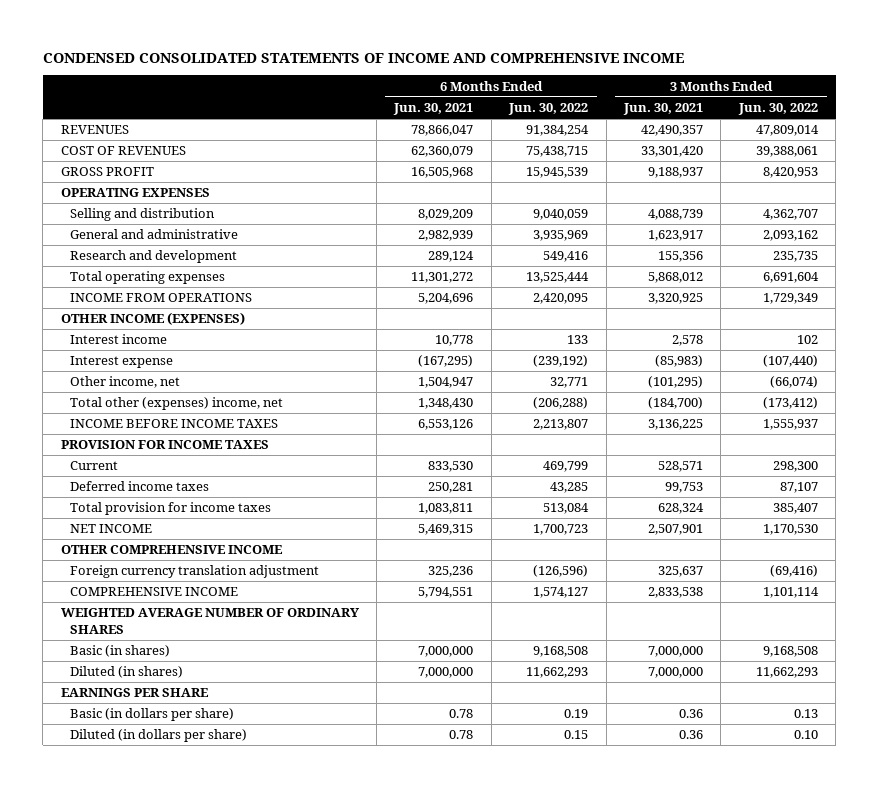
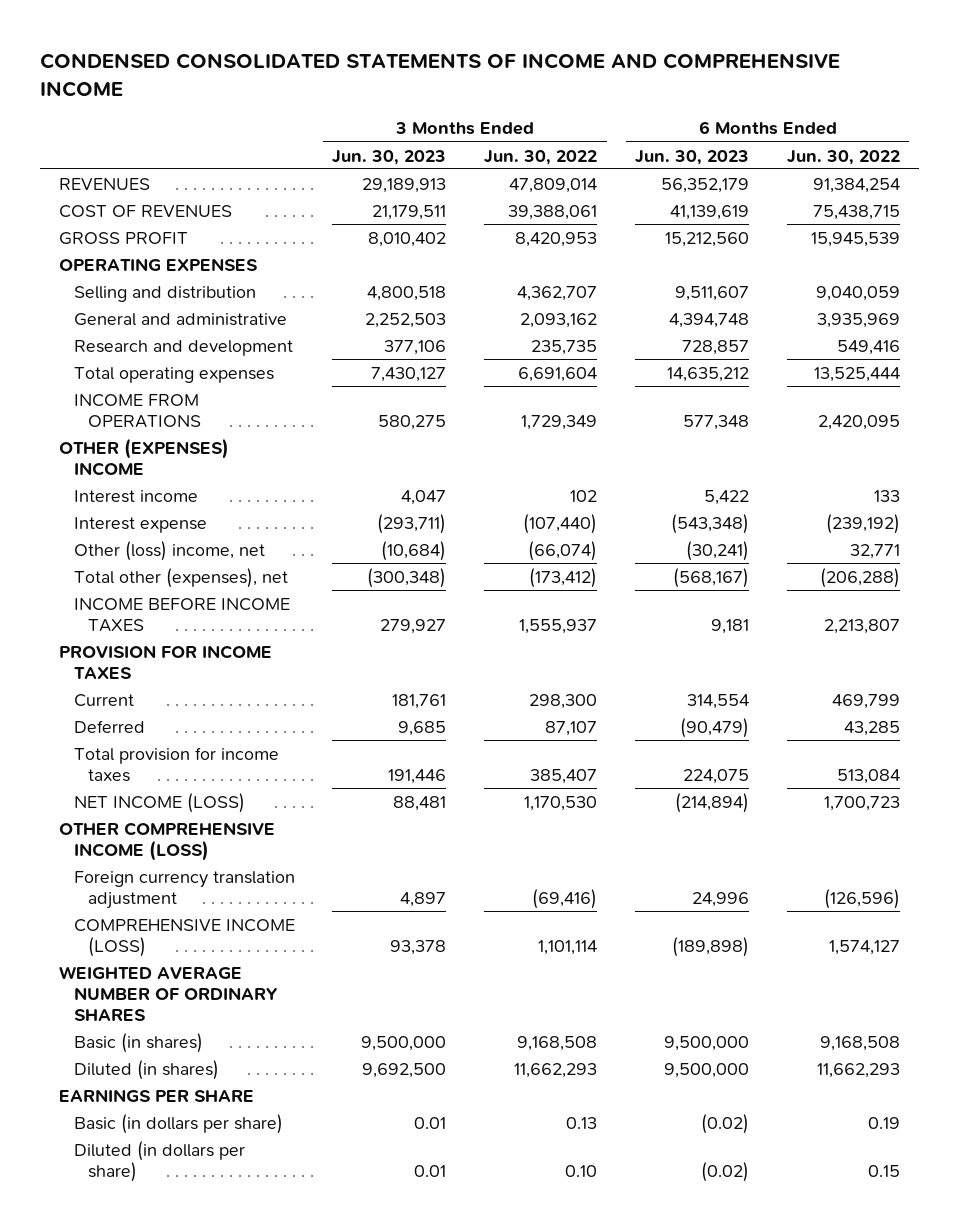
- | 6 Months Ended Jun. 30, 2021 | 6 Months Ended Jun. 30, 2022 | 3 Months Ended Jun. 30, 2021 | 3 Months Ended Jun. 30, 2022
+ | 3 Months Ended Jun. 30, 2023 | 3 Months Ended Jun. 30, 2022 | 6 Months Ended Jun. 30, 2023 | 6 Months Ended Jun. 30, 2022
- OTHER INCOME (EXPENSES)
+ OTHER (EXPENSES) INCOME
- Other income, net | 1,504,947 | 32,771 | (101,295) | (66,074)
- Total other (expenses) income, net | 1,348,430 | (206,288) | (184,700) | (173,412)
+ Other (loss) income, net | (10,684) | (66,074) | (30,241) | 32,771
+ Total other (expenses), net | (300,348) | (173,412) | (568,167) | (206,288)
- Deferred income taxes | 250,281 | 43,285 | 99,753 | 87,107
+ Deferred | 9,685 | 87,107 | (90,479) | 43,285
- NET INCOME | 5,469,315 | 1,700,723 | 2,507,901 | 1,170,530
- OTHER COMPREHENSIVE INCOME
+ NET INCOME (LOSS) | 88,481 | 1,170,530 | (214,894) | 1,700,723
+ OTHER COMPREHENSIVE INCOME (LOSS)
- COMPREHENSIVE INCOME | 5,794,551 | 1,574,127 | 2,833,538 | 1,101,114
+ COMPREHENSIVE INCOME (LOSS) | 93,378 | 1,101,114 | (189,898) | 1,574,127

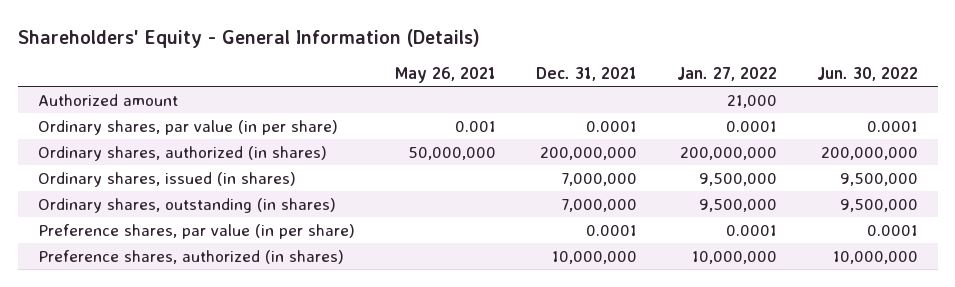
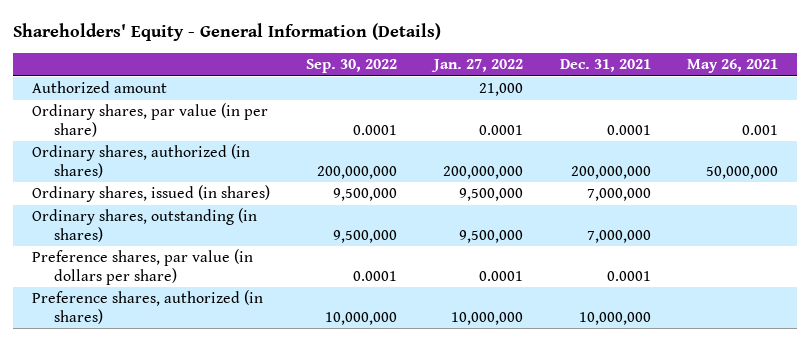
- | May 26, 2021 | Dec. 31, 2021 | Jan. 27, 2022 | Jun. 30, 2022
+ | Sep. 30, 2022 | Jan. 27, 2022 | Dec. 31, 2021 | May 26, 2021
- Preference shares, par value (in per share) | | 0.0001 | 0.0001 | 0.0001
+ Preference shares, par value (in dollars per share) | 0.0001 | 0.0001 | 0.0001 |

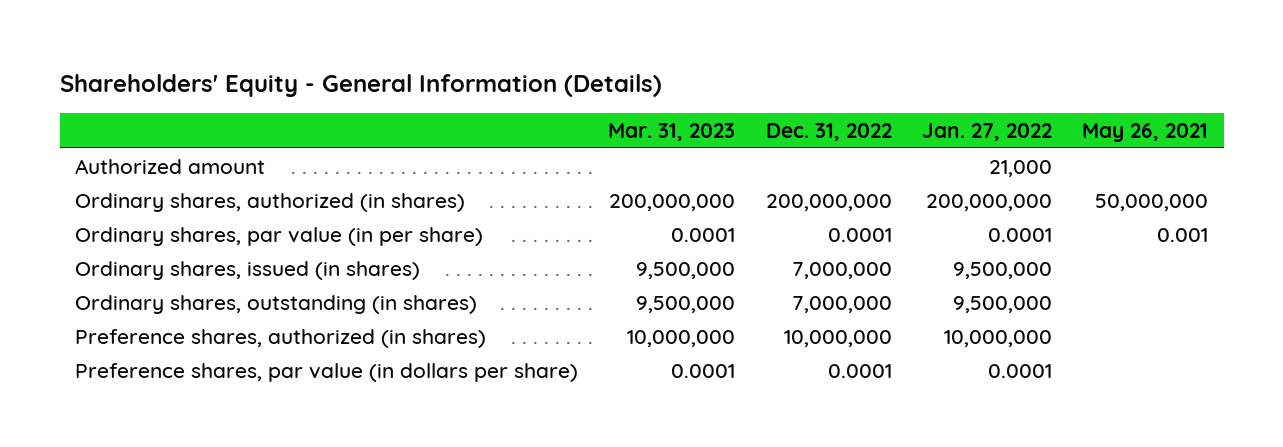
- | Sep. 30, 2022 | Jan. 27, 2022 | Dec. 31, 2021 | May 26, 2021
+ | Mar. 31, 2023 | Dec. 31, 2022 | Jan. 27, 2022 | May 26, 2021
moved down: Ordinary shares, par value (in per share) | 0.0001 | 0.0001 | 0.0001 | 0.001
moved down: Preference shares, par value (in dollars per share) | 0.0001 | 0.0001 | 0.0001 |

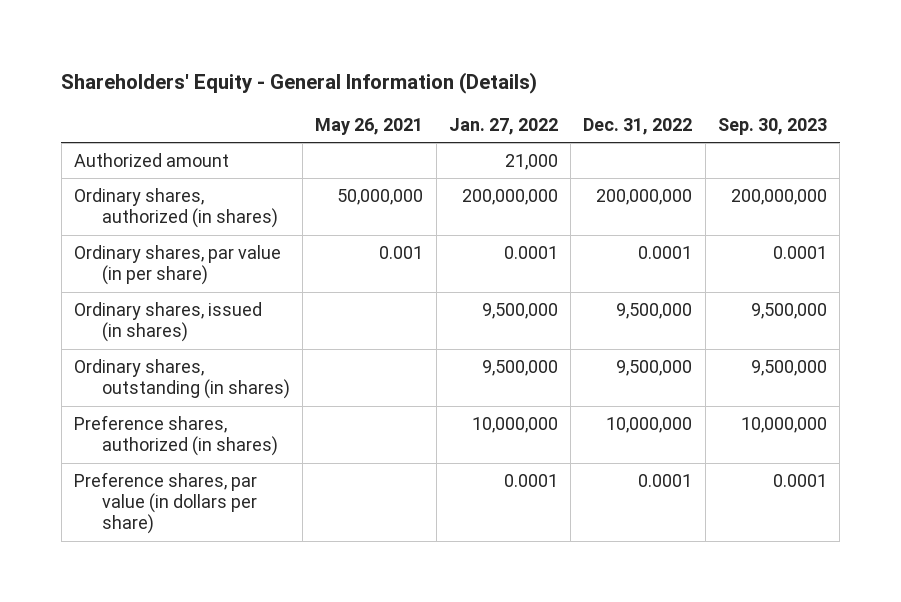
- | Mar. 31, 2023 | Dec. 31, 2022 | Jan. 27, 2022 | May 26, 2021
+ | May 26, 2021 | Jan. 27, 2022 | Dec. 31, 2022 | Sep. 30, 2023
- Ordinary shares, issued (in shares) | 9,500,000 | 7,000,000 | 9,500,000 |
- Ordinary shares, outstanding (in shares) | 9,500,000 | 7,000,000 | 9,500,000 |
+ Ordinary shares, issued (in shares) | | 9,500,000 | 9,500,000 | 9,500,000
+ Ordinary shares, outstanding (in shares) | | 9,500,000 | 9,500,000 | 9,500,000

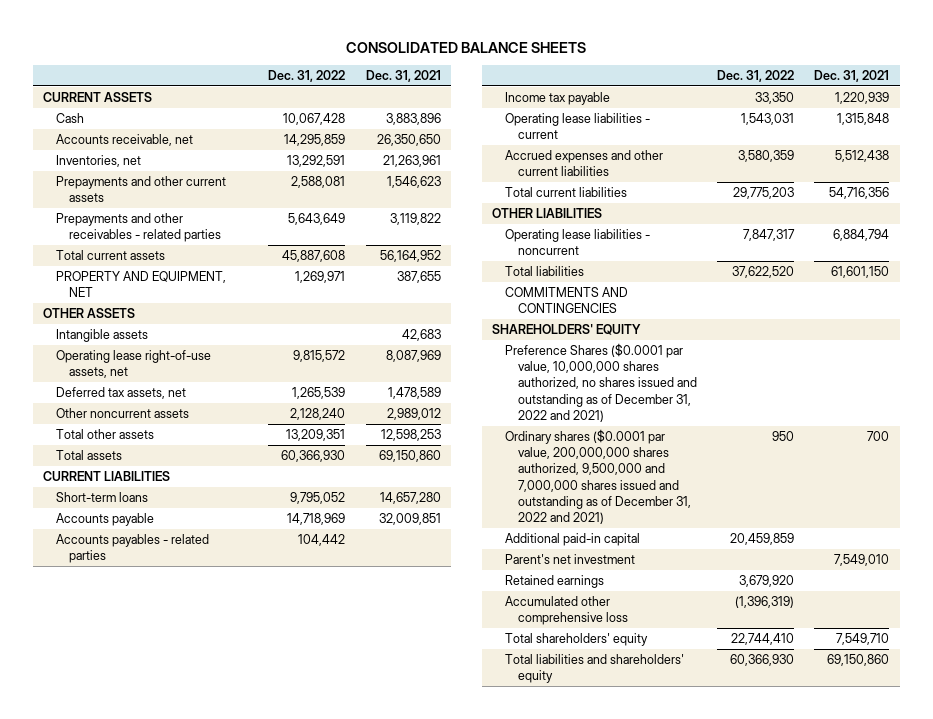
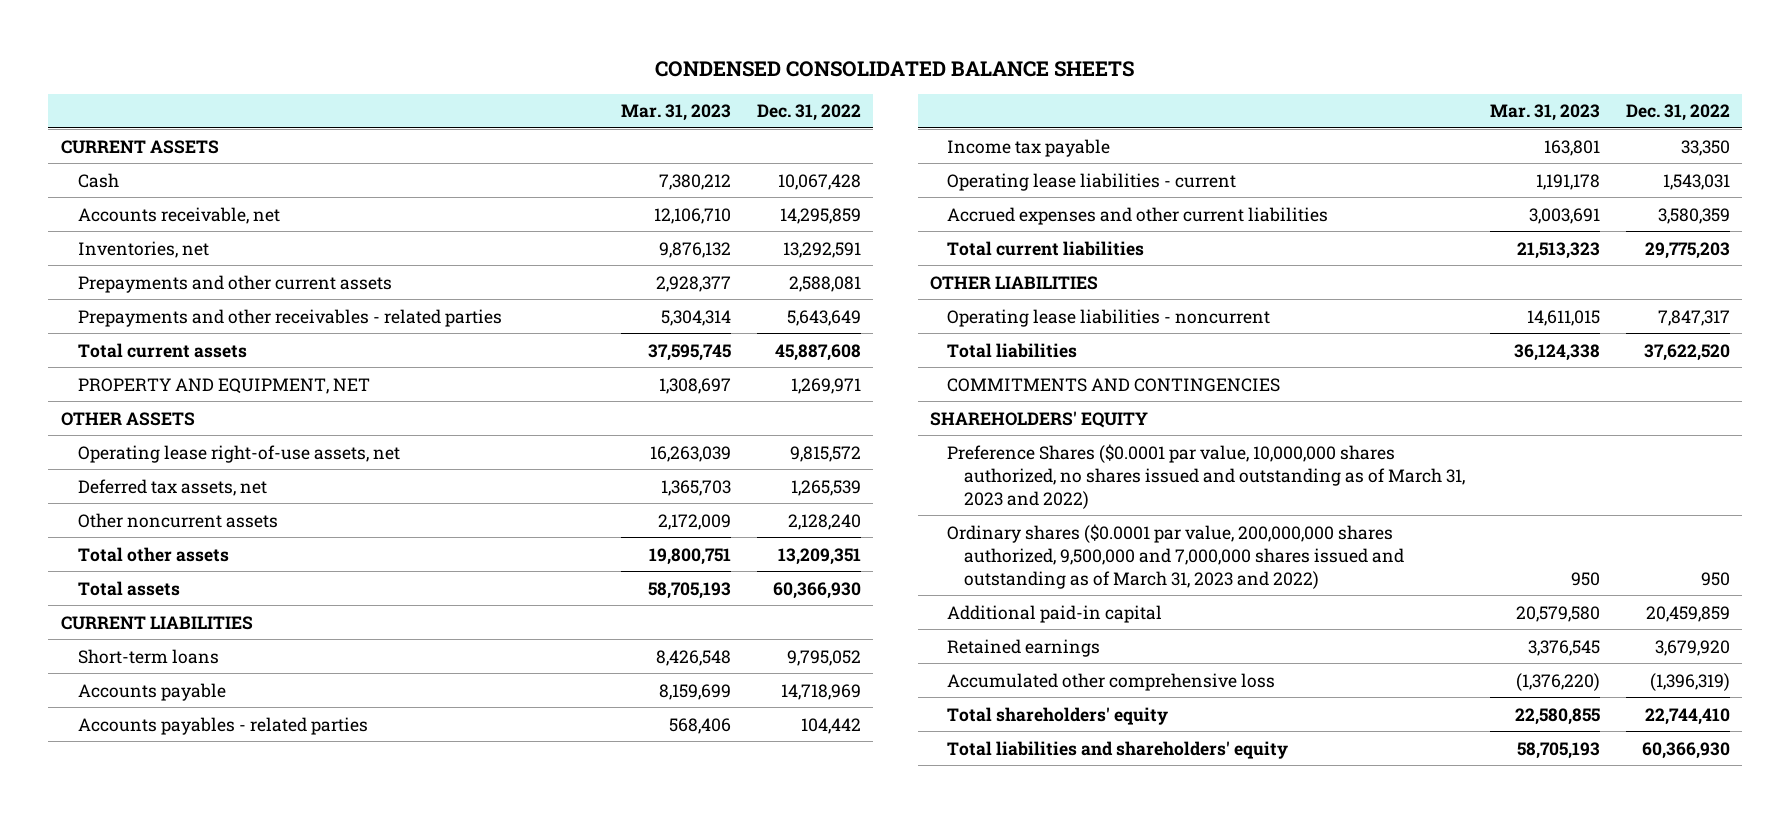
- CONSOLIDATED BALANCE SHEETS
+ CONDENSED CONSOLIDATED BALANCE SHEETS
- | Dec. 31, 2022 | Dec. 31, 2021
+ | Mar. 31, 2023 | Dec. 31, 2022
- Intangible assets | | 42,683
- Preference Shares ($0.0001 par value, 10,000,000 shares authorized, no shares issued and outstanding as of December 31, 2022 and 2021)
- Ordinary shares ($0.0001 par value, 200,000,000 shares authorized, 9,500,000 and 7,000,000 shares issued and outstanding as of December 31, 2022 and 2021) | 950 | 700
+ Preference Shares ($0.0001 par value, 10,000,000 shares authorized, no shares issued and outstanding as of March 31, 2023 and 2022)
+ Ordinary shares ($0.0001 par value, 200,000,000 shares authorized, 9,500,000 and 7,000,000 shares issued and outstanding as of March 31, 2023 and 2022) | 950 | 950
- Parent's net investment | | 7,549,010

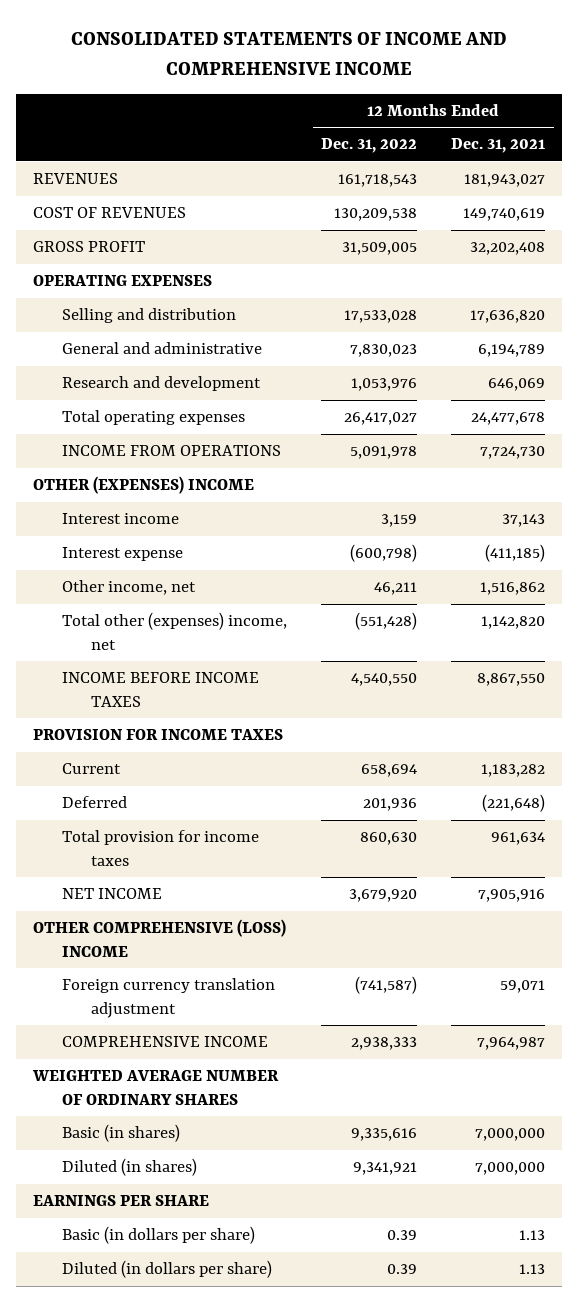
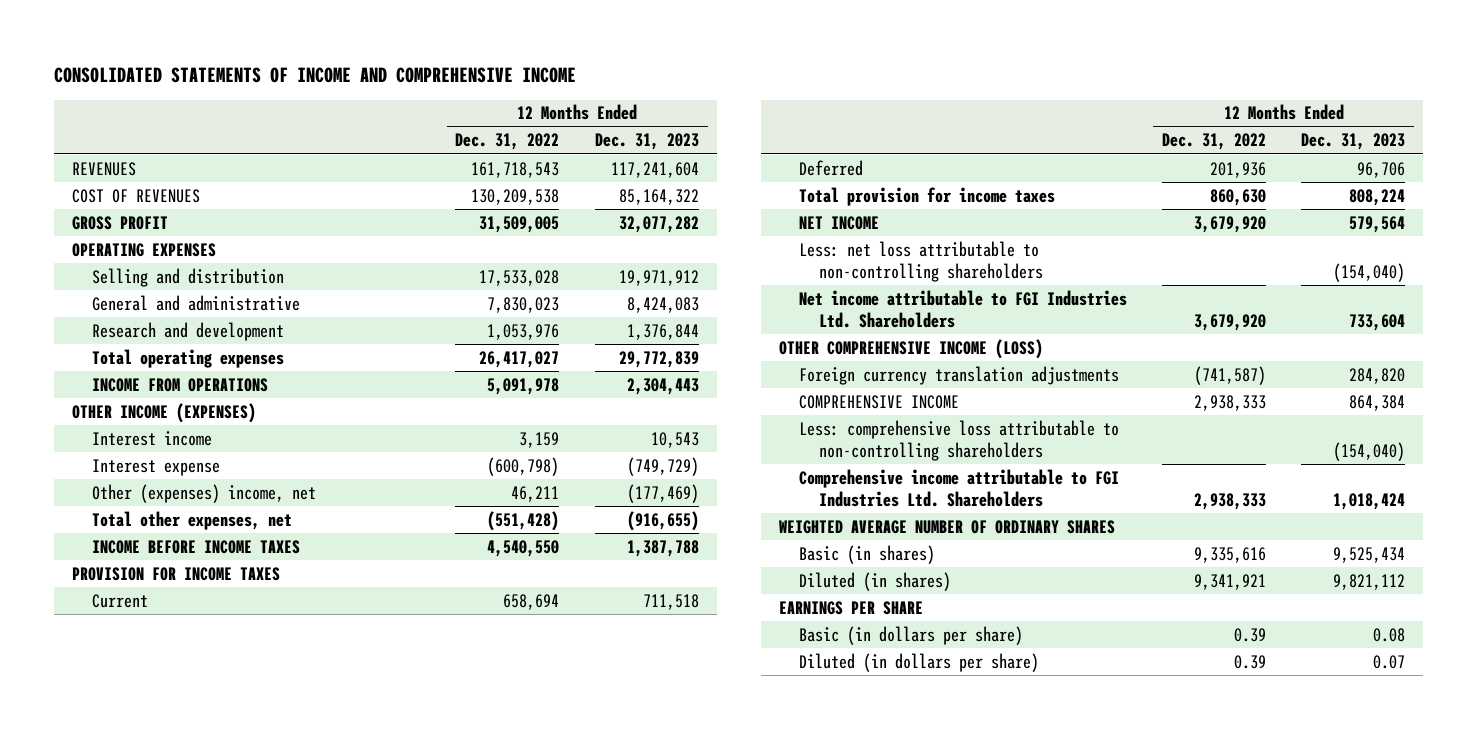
- | 12 Months Ended Dec. 31, 2022 | 12 Months Ended Dec. 31, 2021
+ | 12 Months Ended Dec. 31, 2022 | 12 Months Ended Dec. 31, 2023
- OTHER (EXPENSES) INCOME
+ OTHER INCOME (EXPENSES)
- Other income, net | 46,211 | 1,516,862
- Total other (expenses) income, net | (551,428) | 1,142,820
+ Other (expenses) income, net | 46,211 | (177,469)
+ Total other expenses, net | (551,428) | (916,655)
- OTHER COMPREHENSIVE (LOSS) INCOME
- Foreign currency translation adjustment | (741,587) | 59,071
+ Less: net loss attributable to non-controlling shareholders | | (154,040)
+ Net income attributable to FGI Industries Ltd. Shareholders | 3,679,920 | 733,604
+ OTHER COMPREHENSIVE INCOME (LOSS)
+ Foreign currency translation adjustments | (741,587) | 284,820
+ Less: comprehensive loss attributable to non-controlling shareholders | | (154,040)
+ Comprehensive income attributable to FGI Industries Ltd. Shareholders | 2,938,333 | 1,018,424

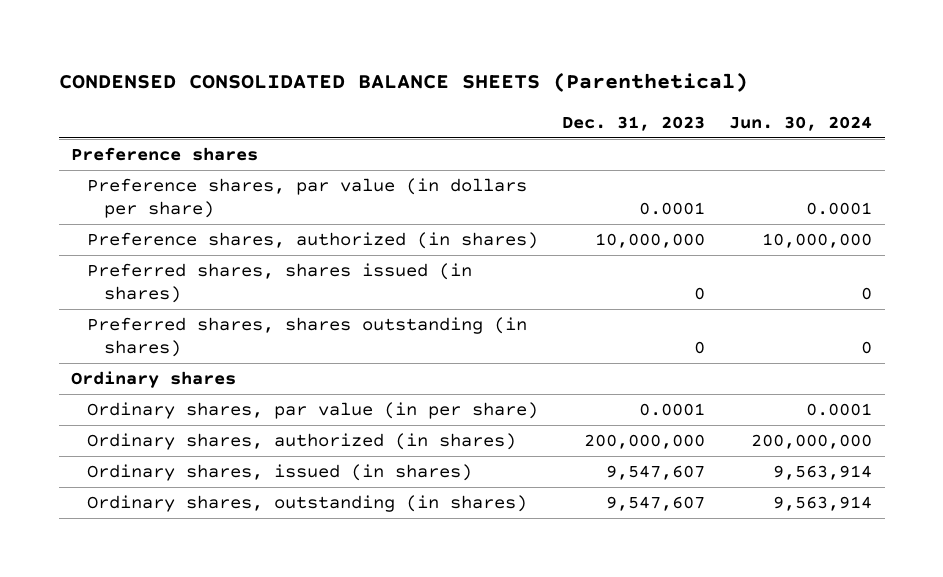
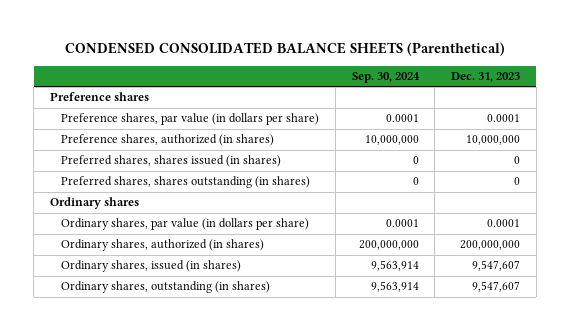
- | Dec. 31, 2023 | Jun. 30, 2024
+ | Sep. 30, 2024 | Dec. 31, 2023
- Ordinary shares, par value (in per share) | 0.0001 | 0.0001
+ Ordinary shares, par value (in dollars per share) | 0.0001 | 0.0001

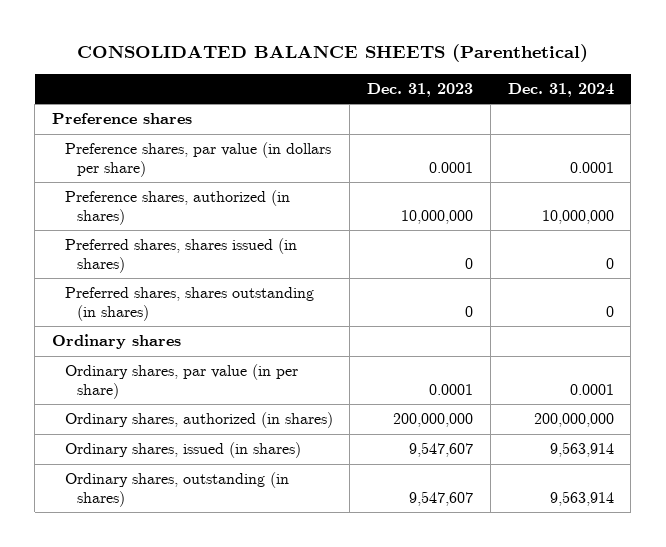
- CONDENSED CONSOLIDATED BALANCE SHEETS (Parenthetical)
+ CONSOLIDATED BALANCE SHEETS (Parenthetical)
- | Sep. 30, 2024 | Dec. 31, 2023
+ | Dec. 31, 2023 | Dec. 31, 2024
- Ordinary shares, par value (in dollars per share) | 0.0001 | 0.0001
+ Ordinary shares, par value (in per share) | 0.0001 | 0.0001

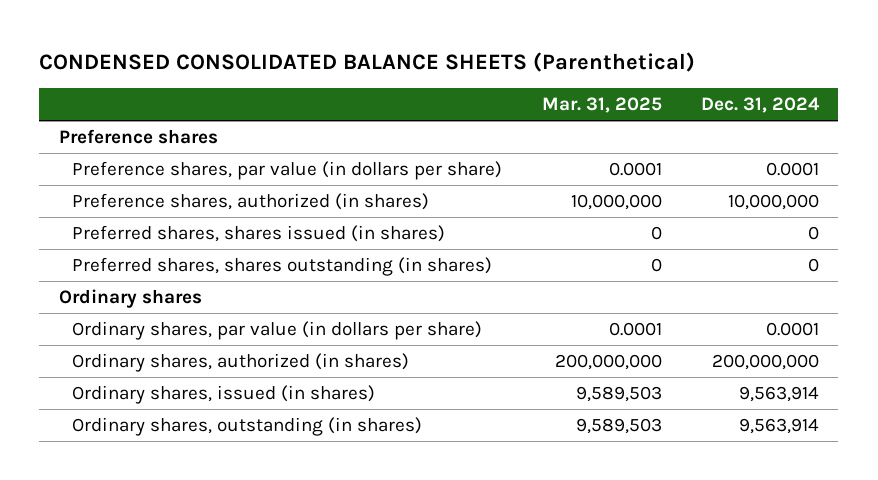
- CONSOLIDATED BALANCE SHEETS (Parenthetical)
+ CONDENSED CONSOLIDATED BALANCE SHEETS (Parenthetical)
- | Dec. 31, 2023 | Dec. 31, 2024
+ | Mar. 31, 2025 | Dec. 31, 2024
- Ordinary shares, par value (in per share) | 0.0001 | 0.0001
+ Ordinary shares, par value (in dollars per share) | 0.0001 | 0.0001

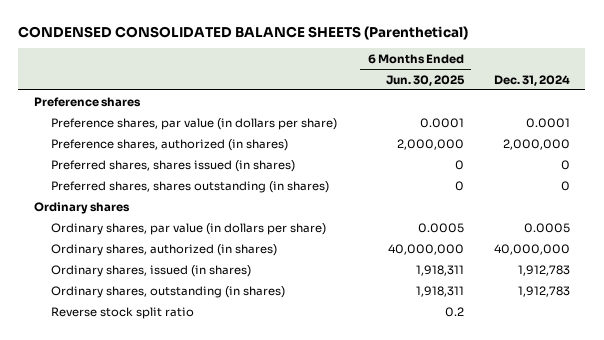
- | Mar. 31, 2025 | Dec. 31, 2024
+ | 6 Months Ended Jun. 30, 2025 | Dec. 31, 2024
- Preference shares, authorized (in shares) | 10,000,000 | 10,000,000
+ Preference shares, authorized (in shares) | 2,000,000 | 2,000,000
- Ordinary shares, par value (in dollars per share) | 0.0001 | 0.0001
- Ordinary shares, authorized (in shares) | 200,000,000 | 200,000,000
- Ordinary shares, issued (in shares) | 9,589,503 | 9,563,914
- Ordinary shares, outstanding (in shares) | 9,589,503 | 9,563,914
+ Ordinary shares, par value (in dollars per share) | 0.0005 | 0.0005
+ Ordinary shares, authorized (in shares) | 40,000,000 | 40,000,000
+ Ordinary shares, issued (in shares) | 1,918,311 | 1,912,783
+ Ordinary shares, outstanding (in shares) | 1,918,311 | 1,912,783
+ Reverse stock split ratio | 0.2 |

